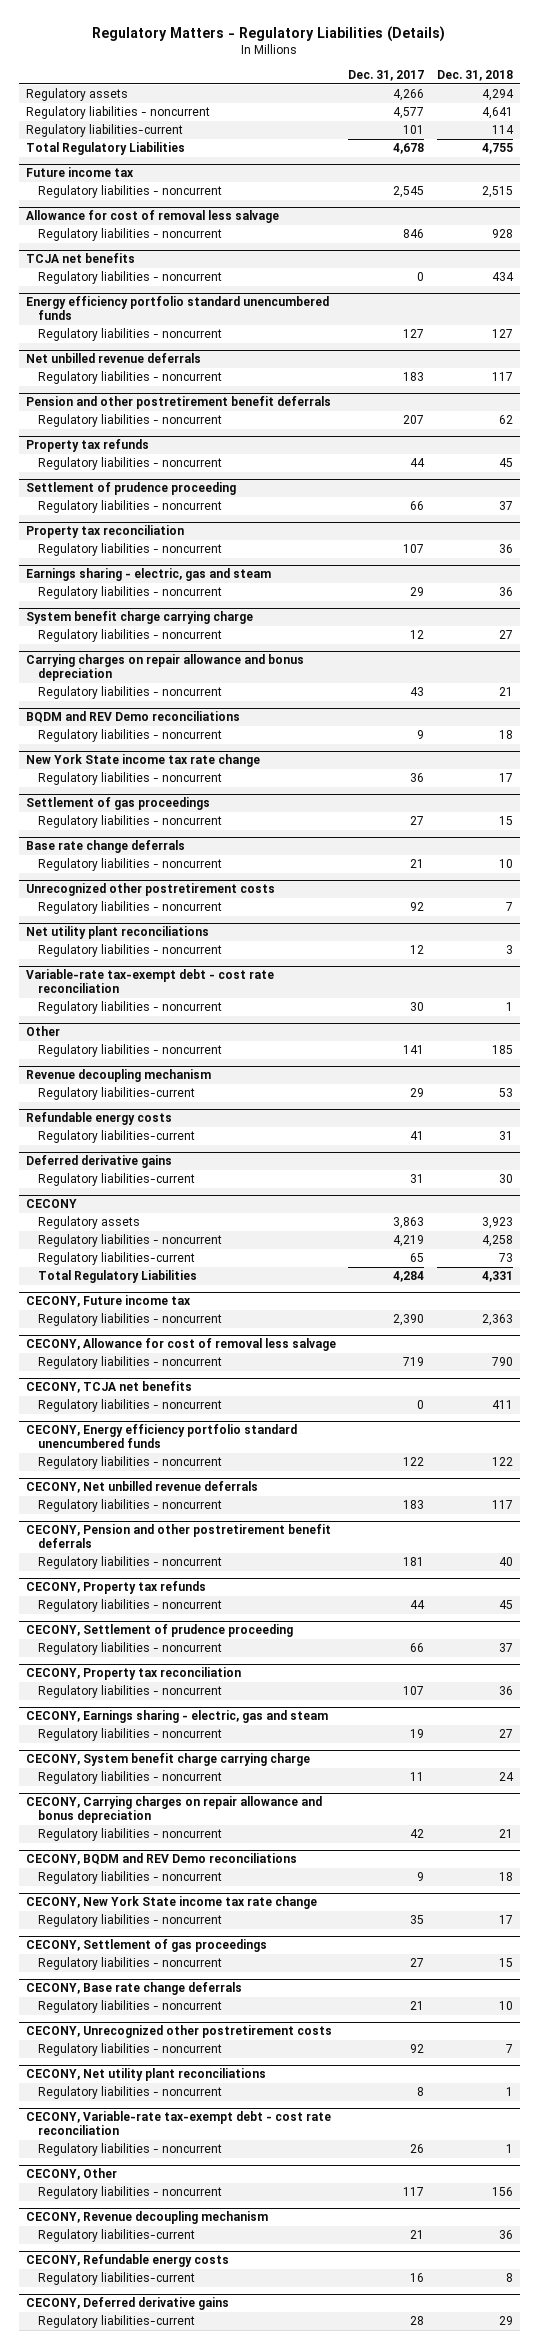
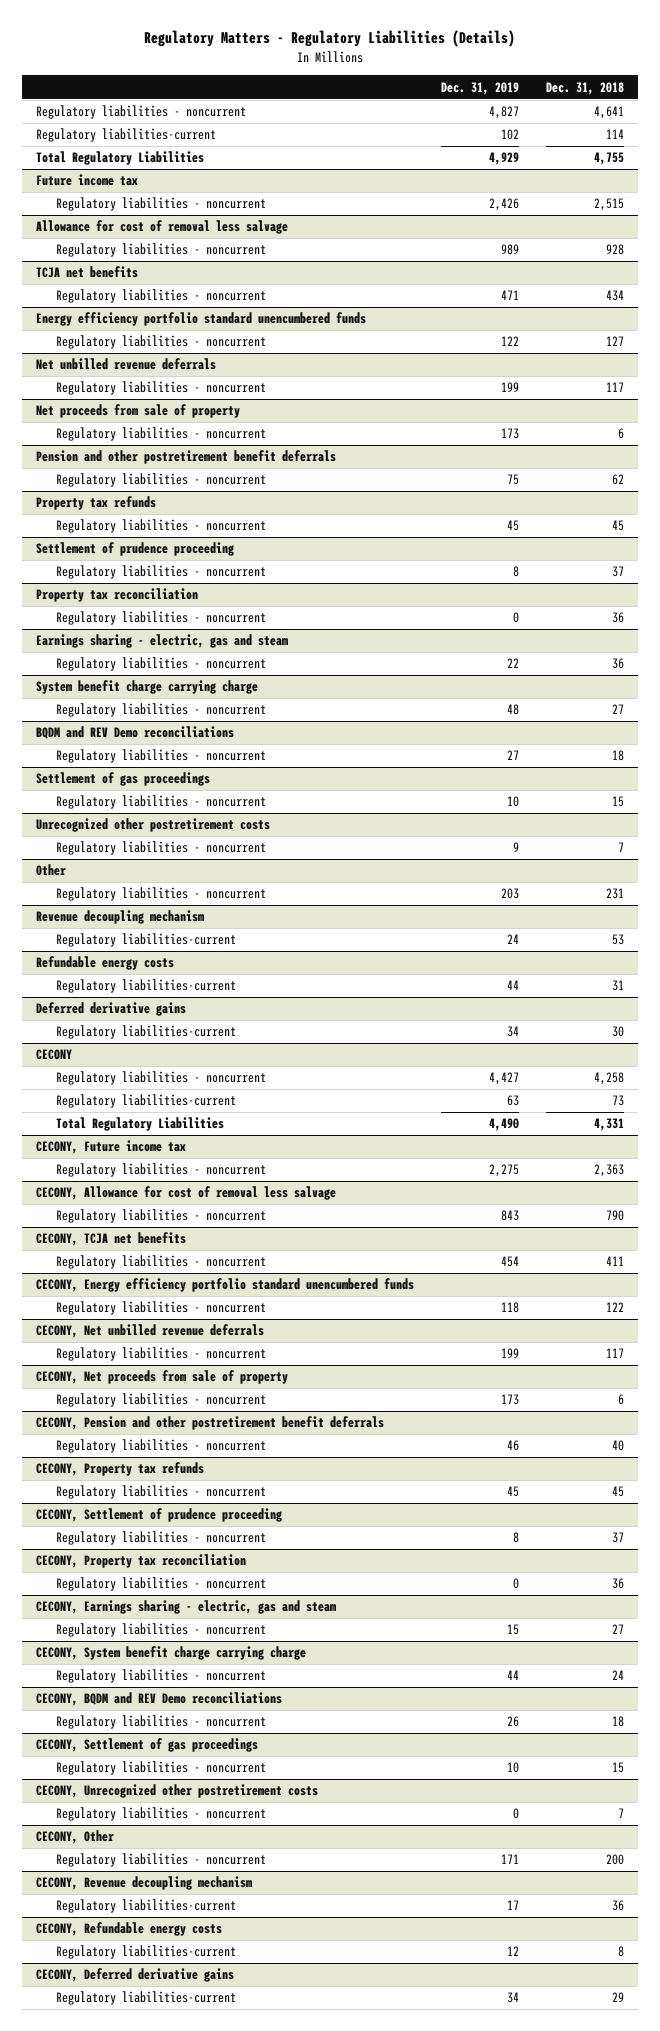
- | Dec. 31, 2017 | Dec. 31, 2018
+ | Dec. 31, 2019 | Dec. 31, 2018
- Regulatory assets | 4,266 | 4,294
+ Net proceeds from sale of property
+ Regulatory liabilities - noncurrent | 173 | 6
- Carrying charges on repair allowance and bonus depreciation
- Regulatory liabilities - noncurrent | 43 | 21
- New York State income tax rate change
- Regulatory liabilities - noncurrent | 36 | 17
- Base rate change deferrals
- Regulatory liabilities - noncurrent | 21 | 10
- Net utility plant reconciliations
- Regulatory liabilities - noncurrent | 12 | 3
- Variable-rate tax-exempt debt - cost rate reconciliation
- Regulatory liabilities - noncurrent | 30 | 1
@ Other
- Regulatory liabilities - noncurrent | 141 | 185
+ Regulatory liabilities - noncurrent | 203 | 231
@ CECONY
- Regulatory assets | 3,863 | 3,923
+ CECONY, Net proceeds from sale of property
+ Regulatory liabilities - noncurrent | 173 | 6
- CECONY, Carrying charges on repair allowance and bonus depreciation
- Regulatory liabilities - noncurrent | 42 | 21
- CECONY, New York State income tax rate change
- Regulatory liabilities - noncurrent | 35 | 17
- CECONY, Base rate change deferrals
- Regulatory liabilities - noncurrent | 21 | 10
- CECONY, Net utility plant reconciliations
- Regulatory liabilities - noncurrent | 8 | 1
- CECONY, Variable-rate tax-exempt debt - cost rate reconciliation
- Regulatory liabilities - noncurrent | 26 | 1
@ CECONY, Other
- Regulatory liabilities - noncurrent | 117 | 156
+ Regulatory liabilities - noncurrent | 171 | 200

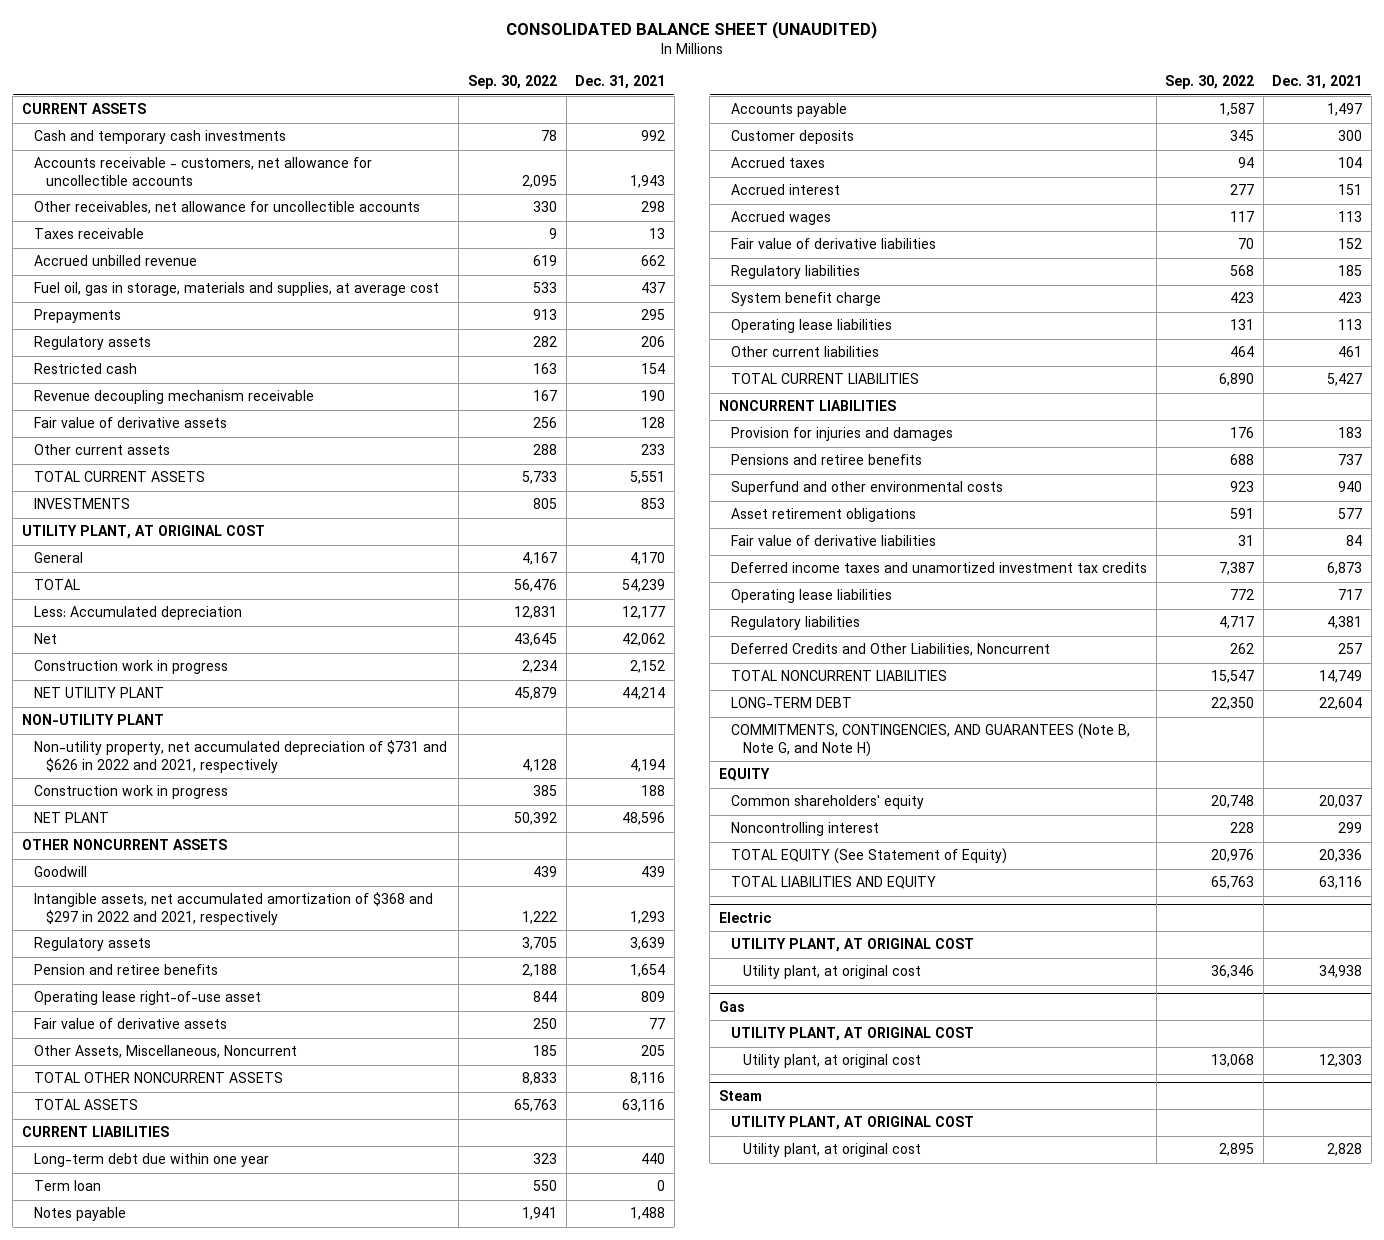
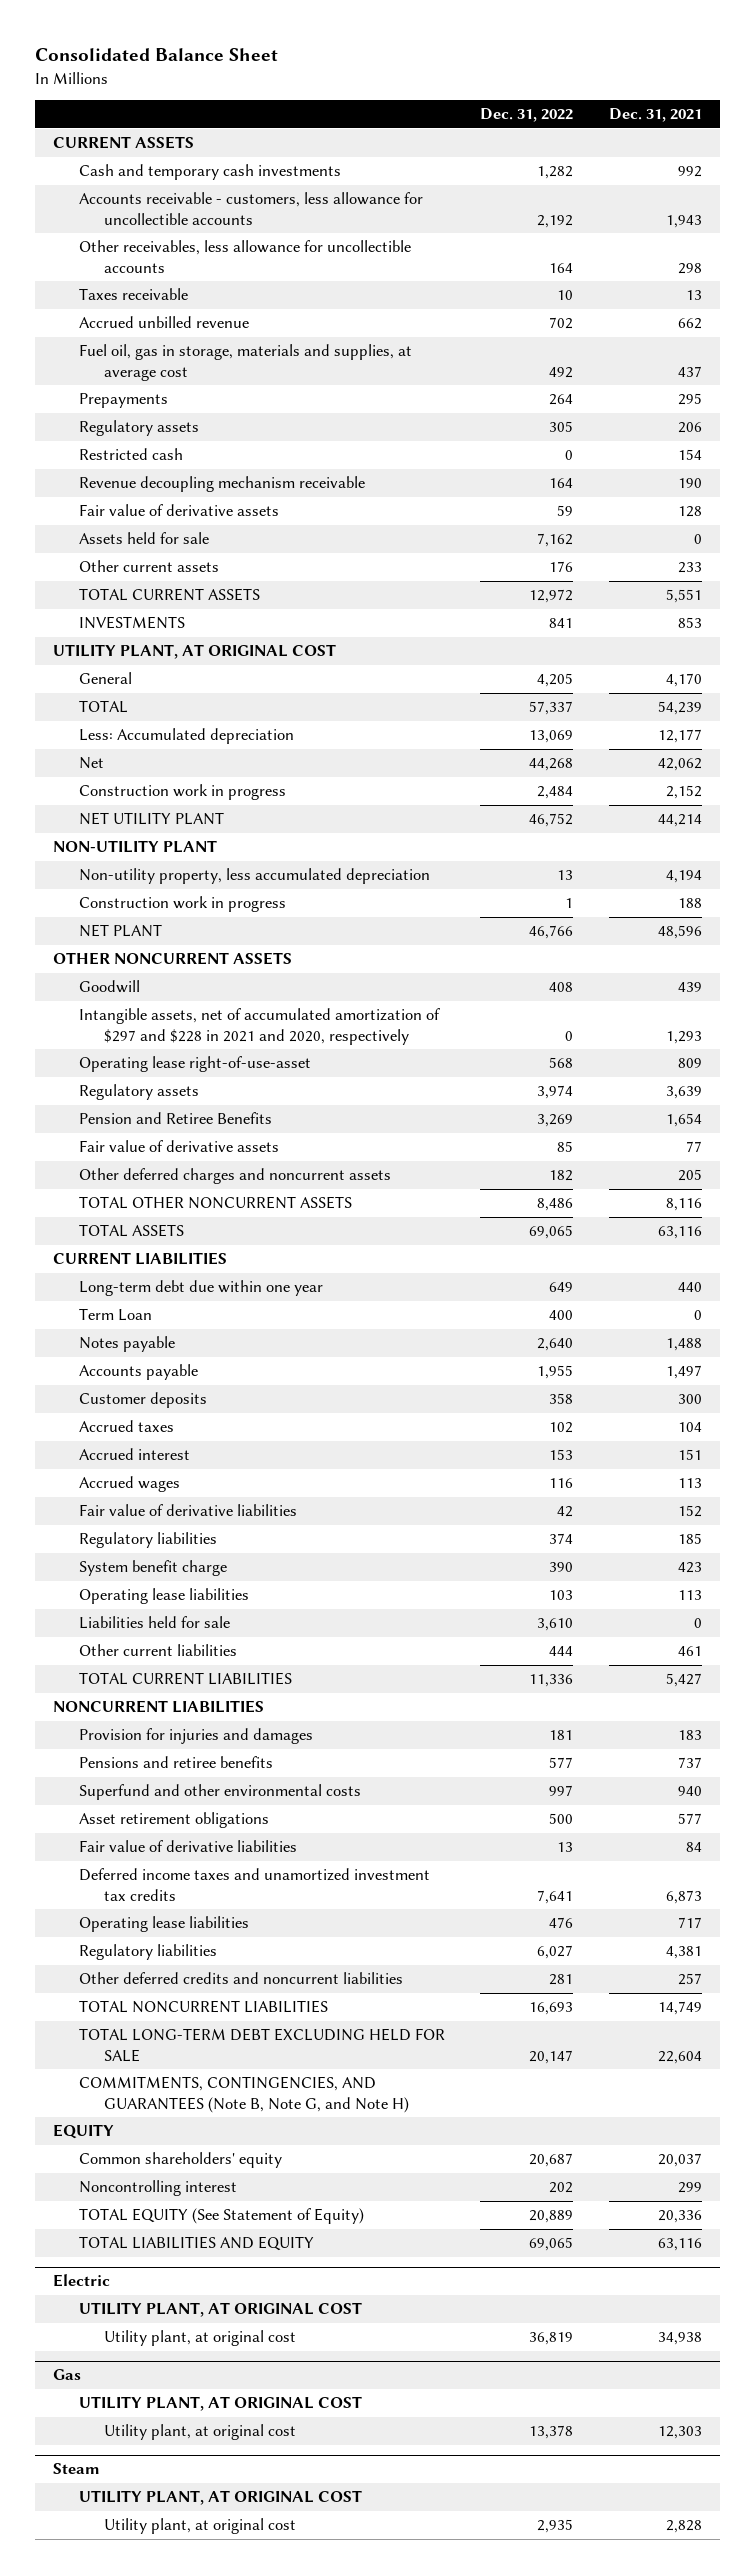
- CONSOLIDATED BALANCE SHEET (UNAUDITED)
+ Consolidated Balance Sheet
- | Sep. 30, 2022 | Dec. 31, 2021
+ | Dec. 31, 2022 | Dec. 31, 2021
- Accounts receivable - customers, net allowance for uncollectible accounts | 2,095 | 1,943
- Other receivables, net allowance for uncollectible accounts | 330 | 298
+ Accounts receivable - customers, less allowance for uncollectible accounts | 2,192 | 1,943
+ Other receivables, less allowance for uncollectible accounts | 164 | 298
+ Assets held for sale | 7,162 | 0
- Non-utility property, net accumulated depreciation of $731 and $626 in 2022 and 2021, respectively | 4,128 | 4,194
+ Non-utility property, less accumulated depreciation | 13 | 4,194
- Intangible assets, net accumulated amortization of $368 and $297 in 2022 and 2021, respectively | 1,222 | 1,293
+ Intangible assets, net of accumulated amortization of $297 and $228 in 2021 and 2020, respectively | 0 | 1,293
+ Operating lease right-of-use-asset | 568 | 809
- Pension and retiree benefits | 2,188 | 1,654
- Operating lease right-of-use asset | 844 | 809
+ Pension and Retiree Benefits | 3,269 | 1,654
- Other Assets, Miscellaneous, Noncurrent | 185 | 205
+ Other deferred charges and noncurrent assets | 182 | 205
- Term loan | 550 | 0
+ Term Loan | 400 | 0
+ Liabilities held for sale | 3,610 | 0
- Deferred Credits and Other Liabilities, Noncurrent | 262 | 257
+ Other deferred credits and noncurrent liabilities | 281 | 257
- LONG-TERM DEBT | 22,350 | 22,604
+ TOTAL LONG-TERM DEBT EXCLUDING HELD FOR SALE | 20,147 | 22,604

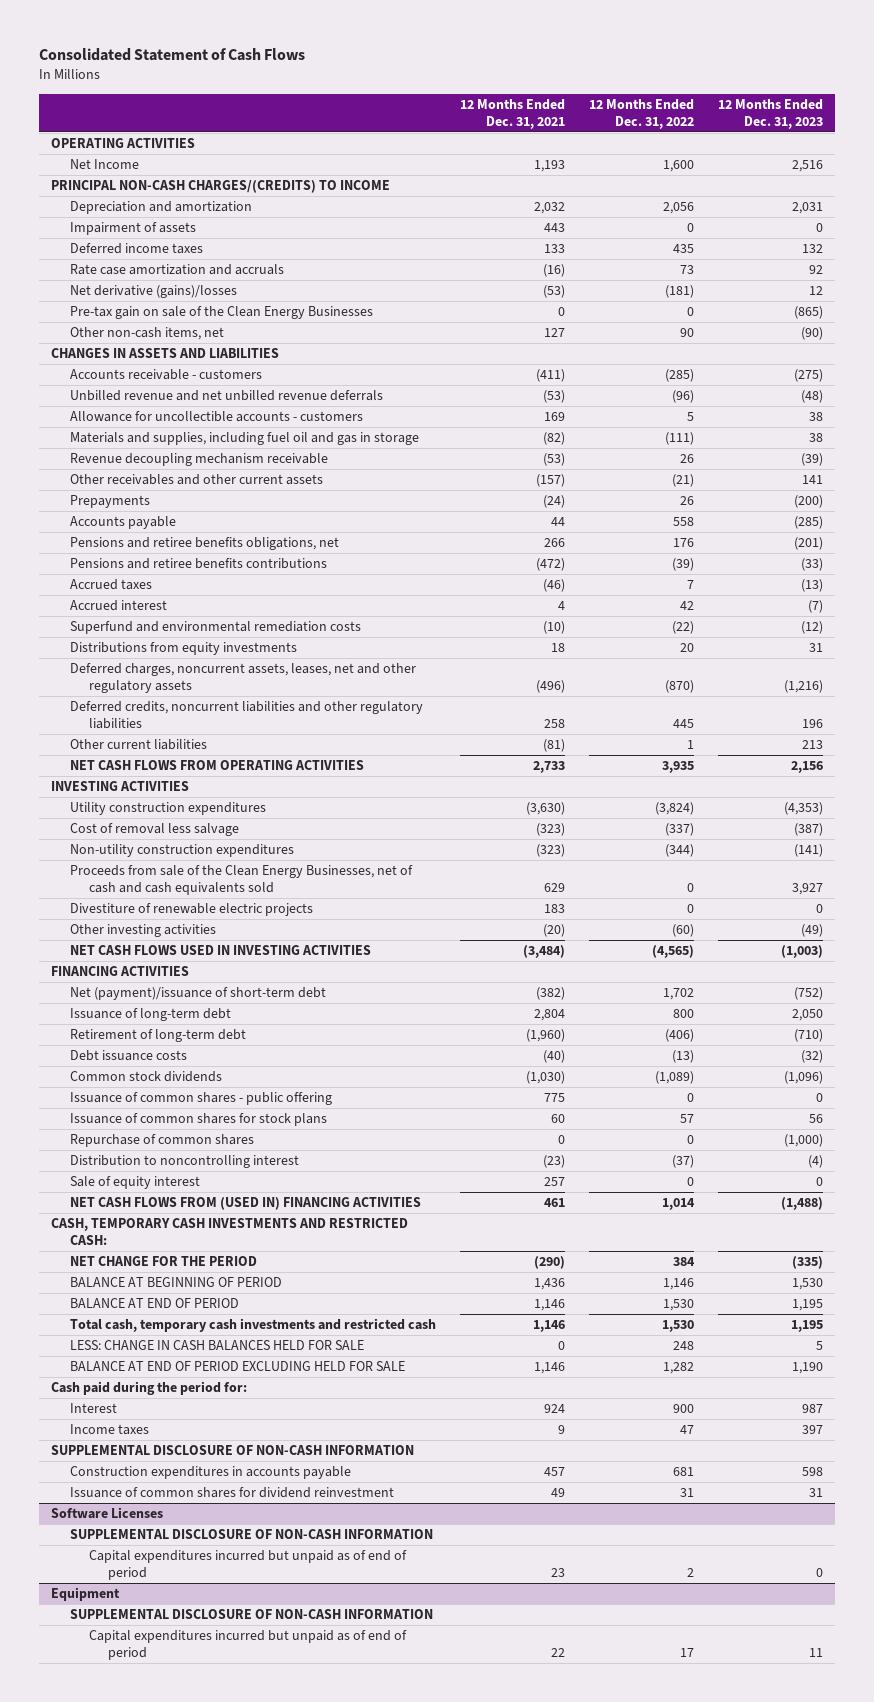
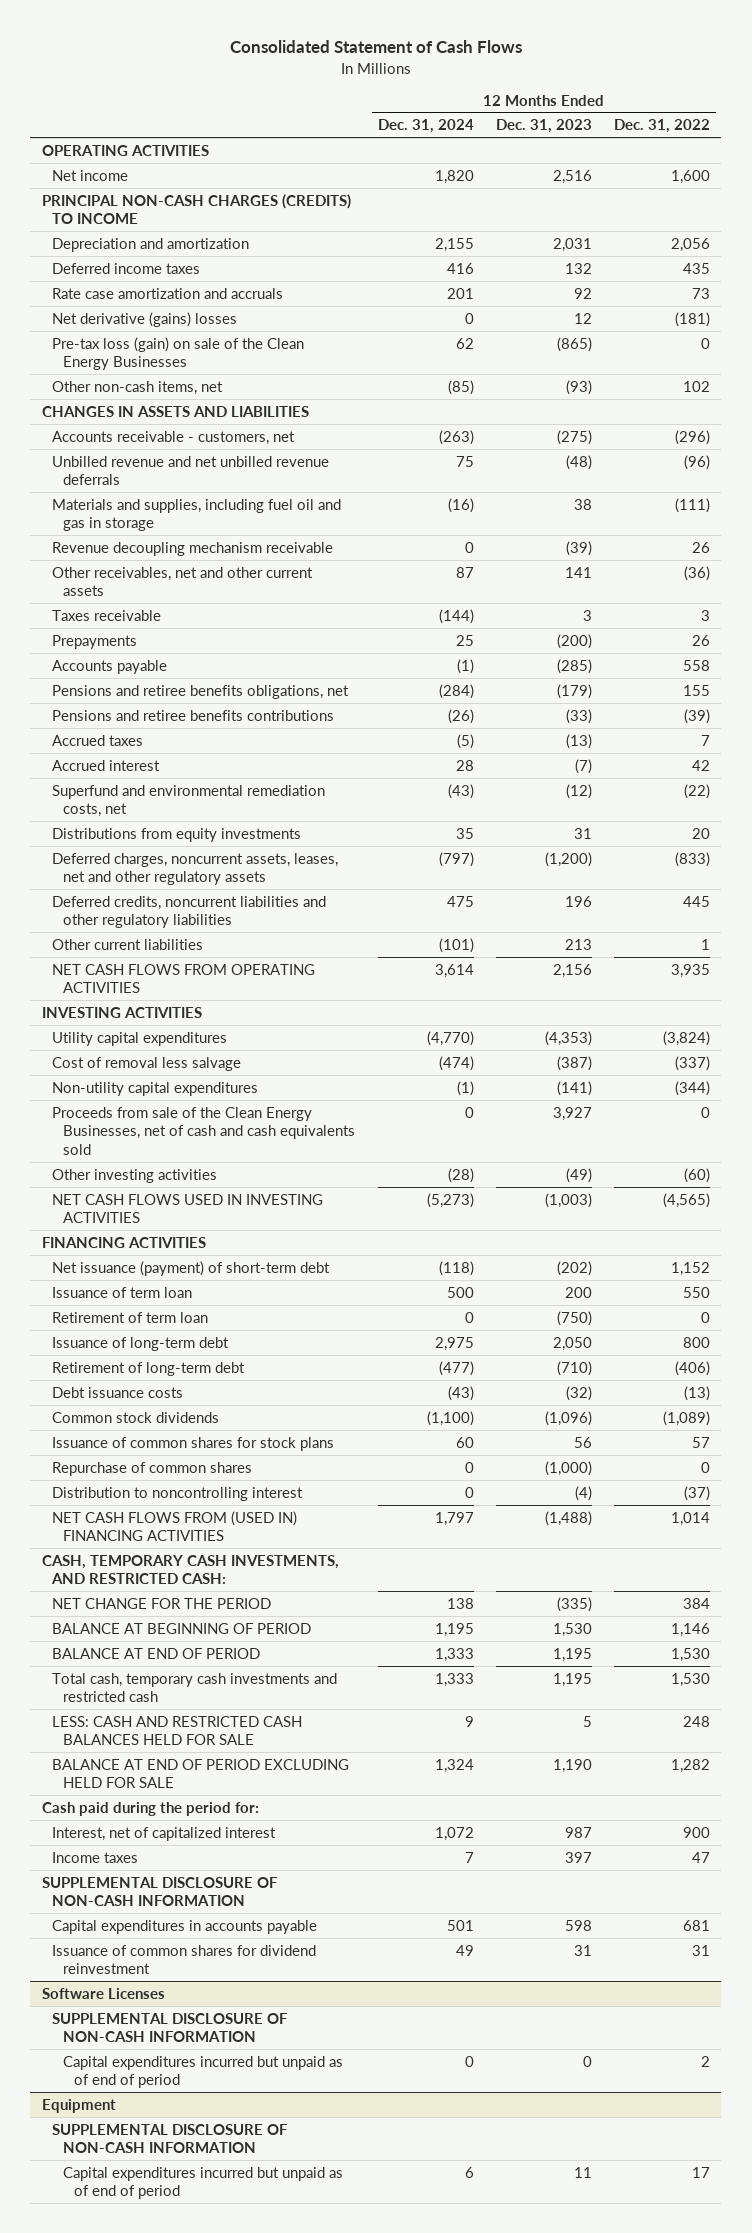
- | 12 Months Ended Dec. 31, 2021 | 12 Months Ended Dec. 31, 2022 | 12 Months Ended Dec. 31, 2023
+ | 12 Months Ended Dec. 31, 2024 | 12 Months Ended Dec. 31, 2023 | 12 Months Ended Dec. 31, 2022
- Net Income | 1,193 | 1,600 | 2,516
- PRINCIPAL NON-CASH CHARGES/(CREDITS) TO INCOME
+ Net income | 1,820 | 2,516 | 1,600
+ PRINCIPAL NON-CASH CHARGES (CREDITS) TO INCOME
- Impairment of assets | 443 | 0 | 0
- Net derivative (gains)/losses | (53) | (181) | 12
- Pre-tax gain on sale of the Clean Energy Businesses | 0 | 0 | (865)
- Other non-cash items, net | 127 | 90 | (90)
+ Net derivative (gains) losses | 0 | 12 | (181)
+ Pre-tax loss (gain) on sale of the Clean Energy Businesses | 62 | (865) | 0
+ Other non-cash items, net | (85) | (93) | 102
- Accounts receivable - customers | (411) | (285) | (275)
+ Accounts receivable - customers, net | (263) | (275) | (296)
- Allowance for uncollectible accounts - customers | 169 | 5 | 38
- Other receivables and other current assets | (157) | (21) | 141
+ Other receivables, net and other current assets | 87 | 141 | (36)
+ Taxes receivable | (144) | 3 | 3
- Pensions and retiree benefits obligations, net | 266 | 176 | (201)
+ Pensions and retiree benefits obligations, net | (284) | (179) | 155
- Superfund and environmental remediation costs | (10) | (22) | (12)
+ Superfund and environmental remediation costs, net | (43) | (12) | (22)
- Deferred charges, noncurrent assets, leases, net and other regulatory assets | (496) | (870) | (1,216)
+ Deferred charges, noncurrent assets, leases, net and other regulatory assets | (797) | (1,200) | (833)
- Utility construction expenditures | (3,630) | (3,824) | (4,353)
+ Utility capital expenditures | (4,770) | (4,353) | (3,824)
- Non-utility construction expenditures | (323) | (344) | (141)
+ Non-utility capital expenditures | (1) | (141) | (344)
- Divestiture of renewable electric projects | 183 | 0 | 0
- Net (payment)/issuance of short-term debt | (382) | 1,702 | (752)
+ Net issuance (payment) of short-term debt | (118) | (202) | 1,152
+ Issuance of term loan | 500 | 200 | 550
+ Retirement of term loan | 0 | (750) | 0
- Issuance of common shares - public offering | 775 | 0 | 0
- Sale of equity interest | 257 | 0 | 0
- CASH, TEMPORARY CASH INVESTMENTS AND RESTRICTED CASH:
+ CASH, TEMPORARY CASH INVESTMENTS, AND RESTRICTED CASH:
- LESS: CHANGE IN CASH BALANCES HELD FOR SALE | 0 | 248 | 5
+ LESS: CASH AND RESTRICTED CASH BALANCES HELD FOR SALE | 9 | 5 | 248
- Interest | 924 | 900 | 987
+ Interest, net of capitalized interest | 1,072 | 987 | 900
- Construction expenditures in accounts payable | 457 | 681 | 598
+ Capital expenditures in accounts payable | 501 | 598 | 681

